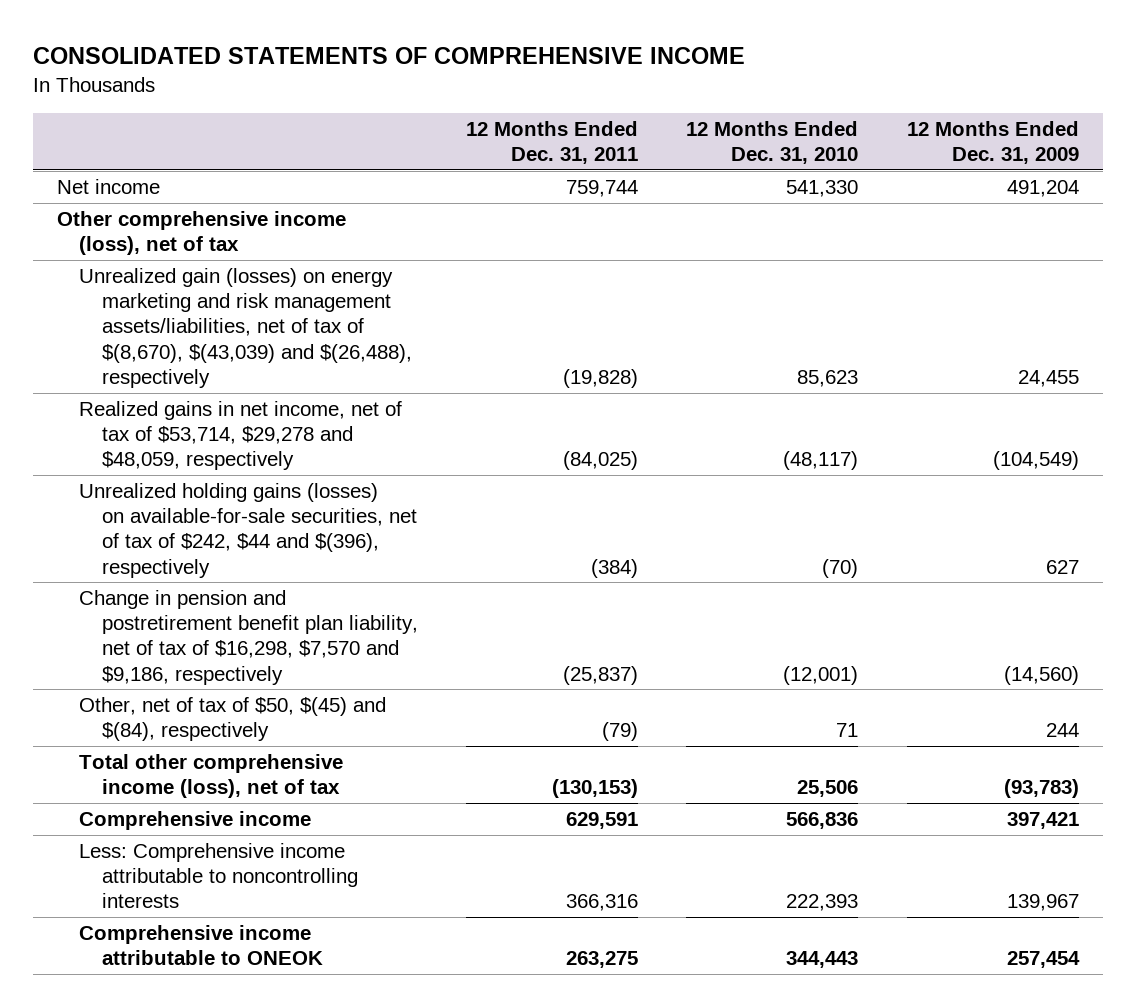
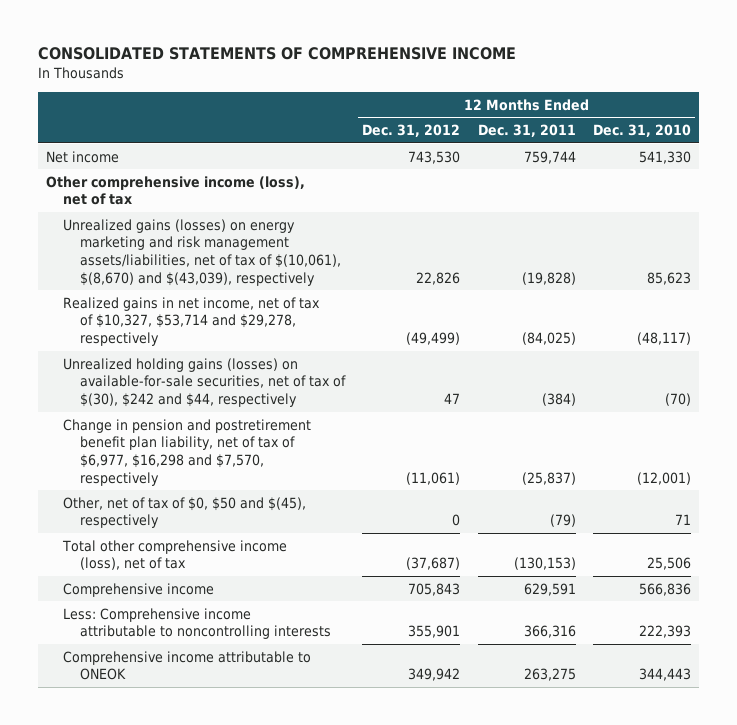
- | 12 Months Ended Dec. 31, 2011 | 12 Months Ended Dec. 31, 2010 | 12 Months Ended Dec. 31, 2009
+ | 12 Months Ended Dec. 31, 2012 | 12 Months Ended Dec. 31, 2011 | 12 Months Ended Dec. 31, 2010
- Unrealized gain (losses) on energy marketing and risk management assets/liabilities, net of tax of $(8,670), $(43,039) and $(26,488), respectively | (19,828) | 85,623 | 24,455
- Realized gains in net income, net of tax of $53,714, $29,278 and $48,059, respectively | (84,025) | (48,117) | (104,549)
- Unrealized holding gains (losses) on available-for-sale securities, net of tax of $242, $44 and $(396), respectively | (384) | (70) | 627
- Change in pension and postretirement benefit plan liability, net of tax of $16,298, $7,570 and $9,186, respectively | (25,837) | (12,001) | (14,560)
- Other, net of tax of $50, $(45) and $(84), respectively | (79) | 71 | 244
+ Unrealized gains (losses) on energy marketing and risk management assets/liabilities, net of tax of $(10,061), $(8,670) and $(43,039), respectively | 22,826 | (19,828) | 85,623
+ Realized gains in net income, net of tax of $10,327, $53,714 and $29,278, respectively | (49,499) | (84,025) | (48,117)
+ Unrealized holding gains (losses) on available-for-sale securities, net of tax of $(30), $242 and $44, respectively | 47 | (384) | (70)
+ Change in pension and postretirement benefit plan liability, net of tax of $6,977, $16,298 and $7,570, respectively | (11,061) | (25,837) | (12,001)
+ Other, net of tax of $0, $50 and $(45), respectively | 0 | (79) | 71

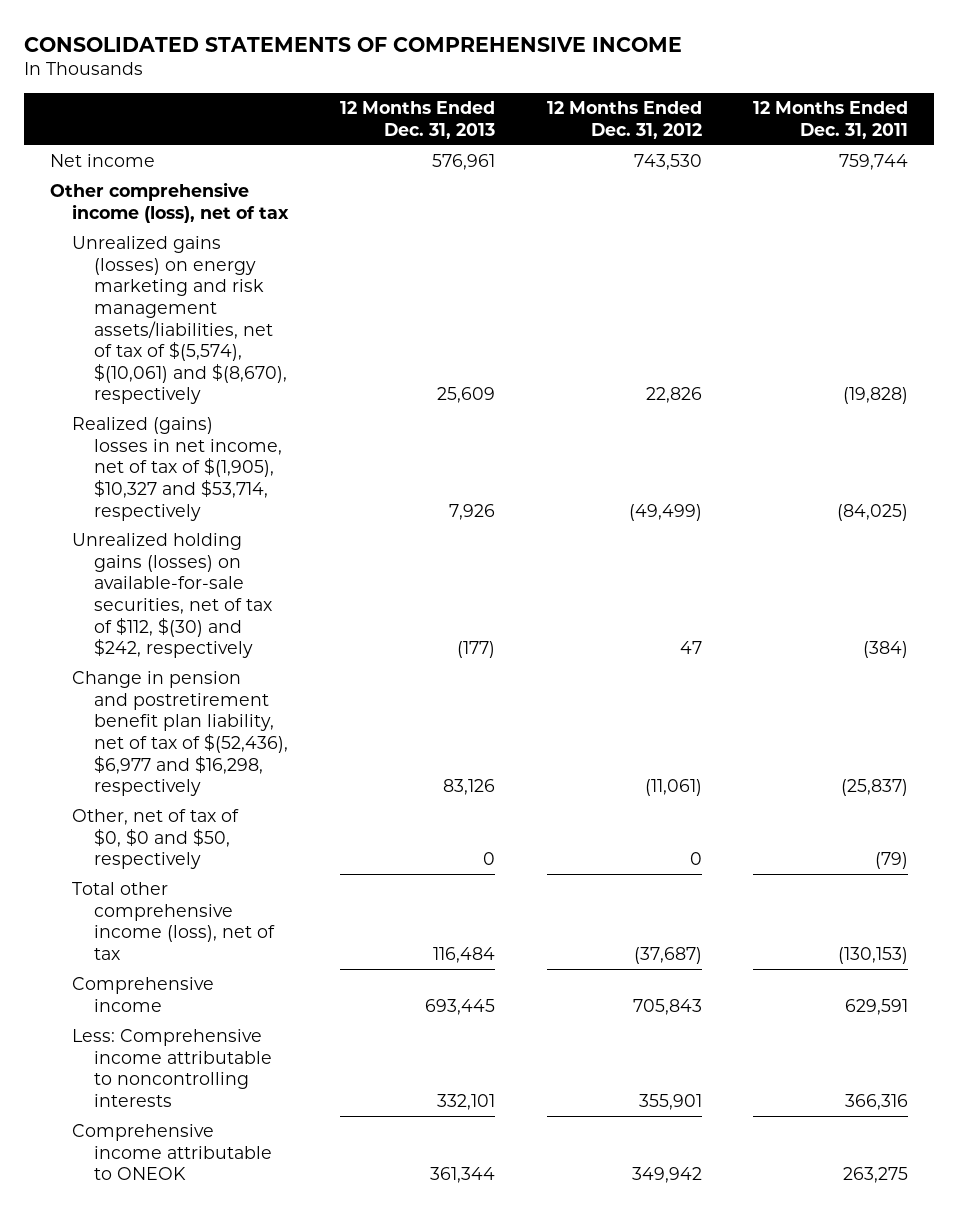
- | 12 Months Ended Dec. 31, 2012 | 12 Months Ended Dec. 31, 2011 | 12 Months Ended Dec. 31, 2010
+ | 12 Months Ended Dec. 31, 2013 | 12 Months Ended Dec. 31, 2012 | 12 Months Ended Dec. 31, 2011
- Unrealized gains (losses) on energy marketing and risk management assets/liabilities, net of tax of $(10,061), $(8,670) and $(43,039), respectively | 22,826 | (19,828) | 85,623
- Realized gains in net income, net of tax of $10,327, $53,714 and $29,278, respectively | (49,499) | (84,025) | (48,117)
- Unrealized holding gains (losses) on available-for-sale securities, net of tax of $(30), $242 and $44, respectively | 47 | (384) | (70)
- Change in pension and postretirement benefit plan liability, net of tax of $6,977, $16,298 and $7,570, respectively | (11,061) | (25,837) | (12,001)
- Other, net of tax of $0, $50 and $(45), respectively | 0 | (79) | 71
+ Unrealized gains (losses) on energy marketing and risk management assets/liabilities, net of tax of $(5,574), $(10,061) and $(8,670), respectively | 25,609 | 22,826 | (19,828)
+ Realized (gains) losses in net income, net of tax of $(1,905), $10,327 and $53,714, respectively | 7,926 | (49,499) | (84,025)
+ Unrealized holding gains (losses) on available-for-sale securities, net of tax of $112, $(30) and $242, respectively | (177) | 47 | (384)
+ Change in pension and postretirement benefit plan liability, net of tax of $(52,436), $6,977 and $16,298, respectively | 83,126 | (11,061) | (25,837)
+ Other, net of tax of $0, $0 and $50, respectively | 0 | 0 | (79)

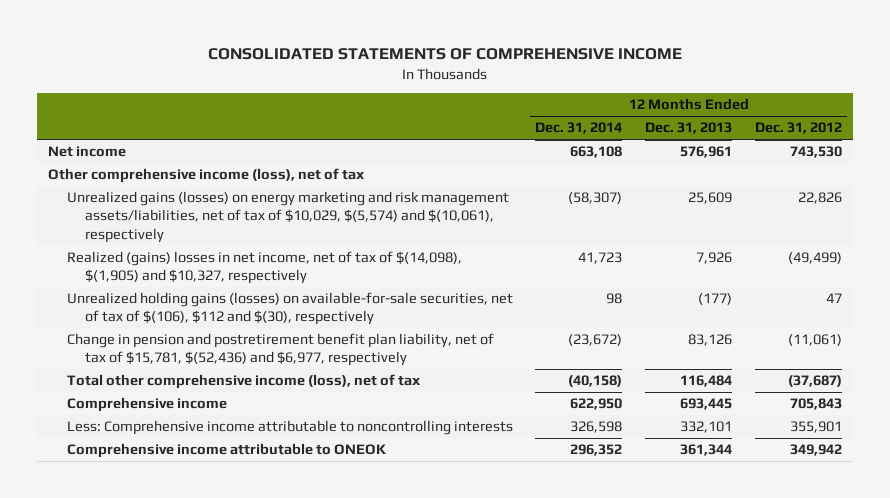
- | 12 Months Ended Dec. 31, 2013 | 12 Months Ended Dec. 31, 2012 | 12 Months Ended Dec. 31, 2011
+ | 12 Months Ended Dec. 31, 2014 | 12 Months Ended Dec. 31, 2013 | 12 Months Ended Dec. 31, 2012
- Unrealized gains (losses) on energy marketing and risk management assets/liabilities, net of tax of $(5,574), $(10,061) and $(8,670), respectively | 25,609 | 22,826 | (19,828)
- Realized (gains) losses in net income, net of tax of $(1,905), $10,327 and $53,714, respectively | 7,926 | (49,499) | (84,025)
- Unrealized holding gains (losses) on available-for-sale securities, net of tax of $112, $(30) and $242, respectively | (177) | 47 | (384)
- Change in pension and postretirement benefit plan liability, net of tax of $(52,436), $6,977 and $16,298, respectively | 83,126 | (11,061) | (25,837)
- Other, net of tax of $0, $0 and $50, respectively | 0 | 0 | (79)
+ Unrealized gains (losses) on energy marketing and risk management assets/liabilities, net of tax of $10,029, $(5,574) and $(10,061), respectively | (58,307) | 25,609 | 22,826
+ Realized (gains) losses in net income, net of tax of $(14,098), $(1,905) and $10,327, respectively | 41,723 | 7,926 | (49,499)
+ Unrealized holding gains (losses) on available-for-sale securities, net of tax of $(106), $112 and $(30), respectively | 98 | (177) | 47
+ Change in pension and postretirement benefit plan liability, net of tax of $15,781, $(52,436) and $6,977, respectively | (23,672) | 83,126 | (11,061)

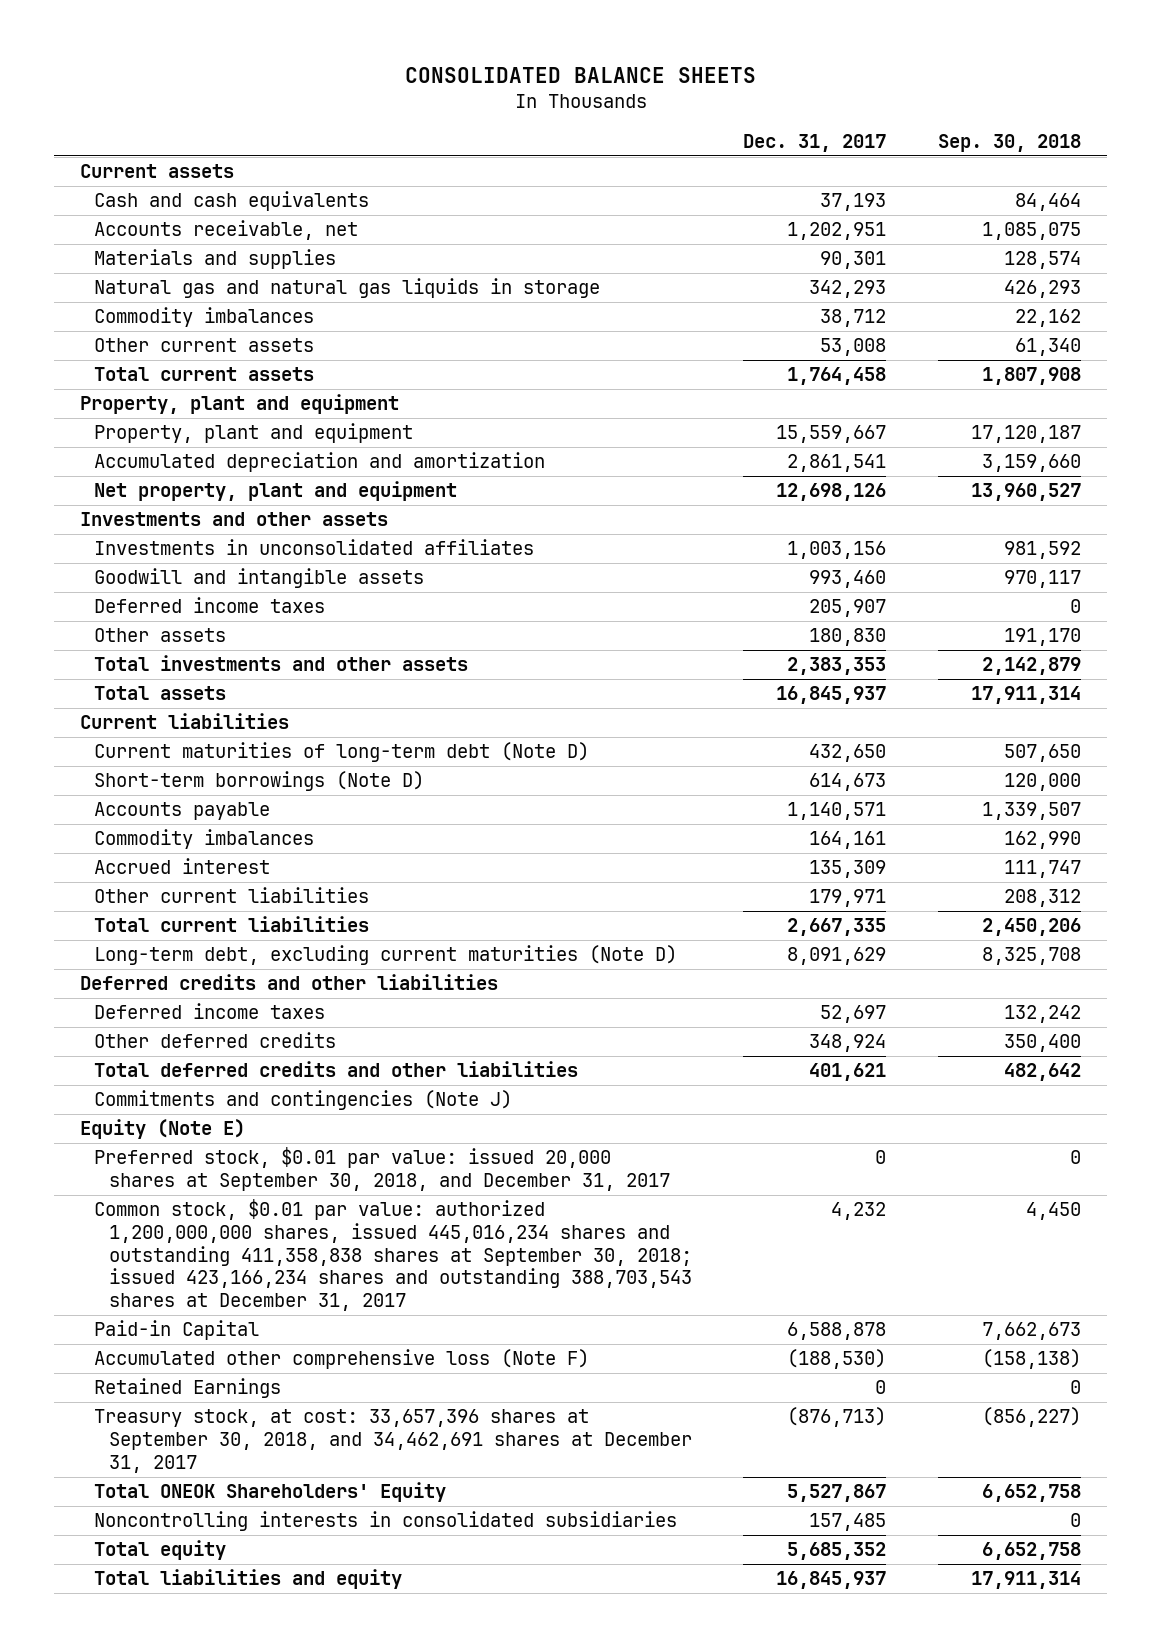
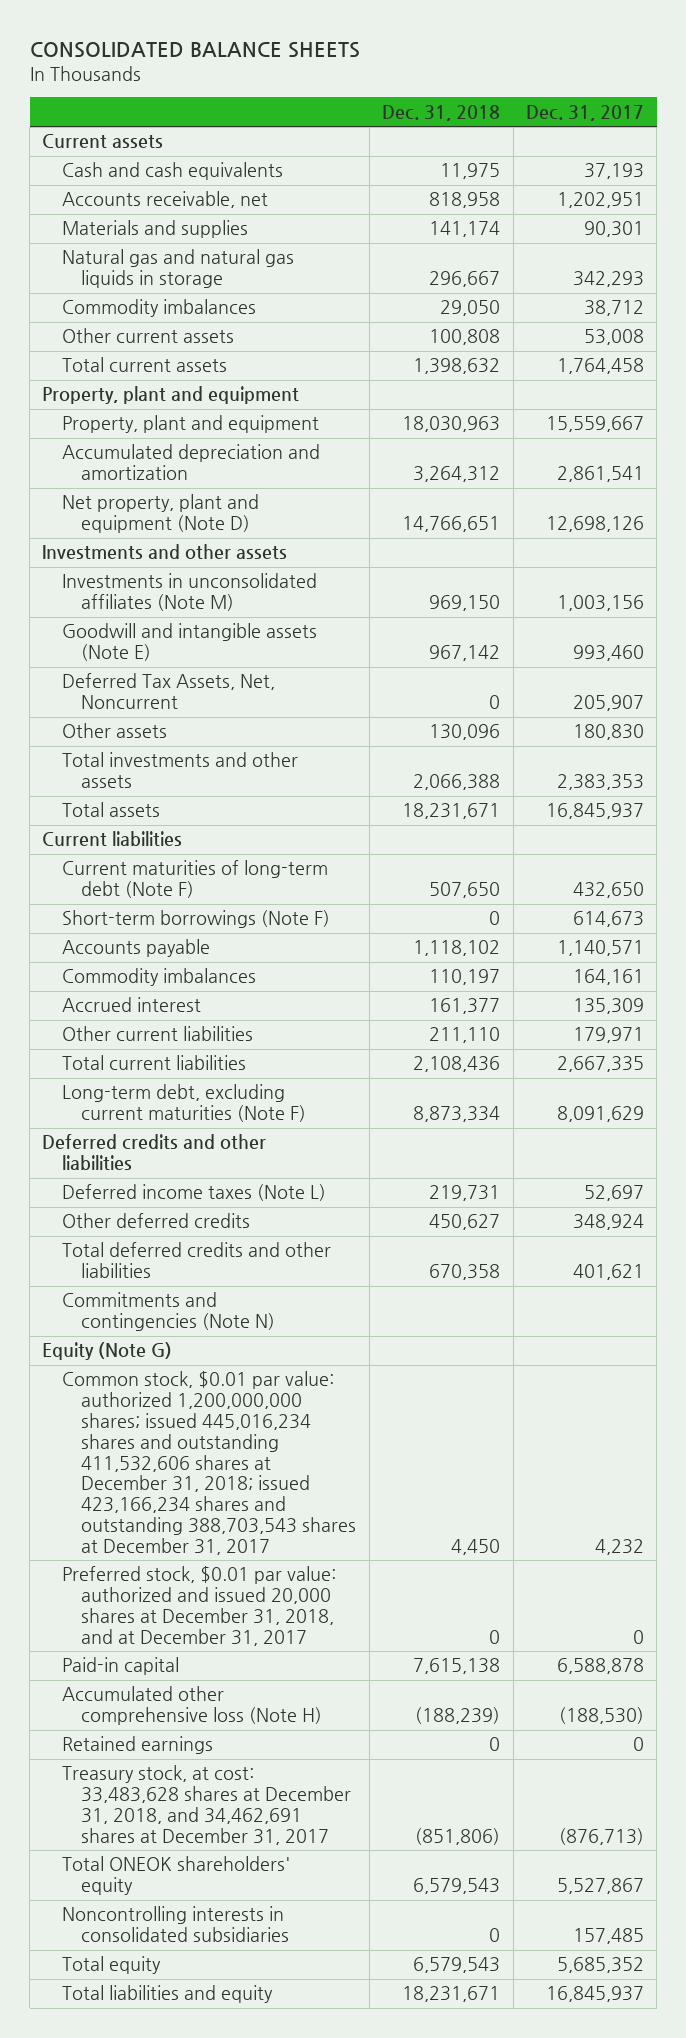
- | Dec. 31, 2017 | Sep. 30, 2018
+ | Dec. 31, 2018 | Dec. 31, 2017
- Net property, plant and equipment | 12,698,126 | 13,960,527
+ Net property, plant and equipment (Note D) | 14,766,651 | 12,698,126
- Investments in unconsolidated affiliates | 1,003,156 | 981,592
- Goodwill and intangible assets | 993,460 | 970,117
- Deferred income taxes | 205,907 | 0
+ Investments in unconsolidated affiliates (Note M) | 969,150 | 1,003,156
+ Goodwill and intangible assets (Note E) | 967,142 | 993,460
+ Deferred Tax Assets, Net, Noncurrent | 0 | 205,907
- Current maturities of long-term debt (Note D) | 432,650 | 507,650
- Short-term borrowings (Note D) | 614,673 | 120,000
+ Current maturities of long-term debt (Note F) | 507,650 | 432,650
+ Short-term borrowings (Note F) | 0 | 614,673
- Long-term debt, excluding current maturities (Note D) | 8,091,629 | 8,325,708
+ Long-term debt, excluding current maturities (Note F) | 8,873,334 | 8,091,629
- Deferred income taxes | 52,697 | 132,242
+ Deferred income taxes (Note L) | 219,731 | 52,697
- Commitments and contingencies (Note J)
- Equity (Note E)
- Preferred stock, $0.01 par value: issued 20,000 shares at September 30, 2018, and December 31, 2017 | 0 | 0
- Common stock, $0.01 par value: authorized 1,200,000,000 shares, issued 445,016,234 shares and outstanding 411,358,838 shares at September 30, 2018; issued 423,166,234 shares and outstanding 388,703,543 shares at December 31, 2017 | 4,232 | 4,450
- Paid-in Capital | 6,588,878 | 7,662,673
- Accumulated other comprehensive loss (Note F) | (188,530) | (158,138)
- Retained Earnings | 0 | 0
- Treasury stock, at cost: 33,657,396 shares at September 30, 2018, and 34,462,691 shares at December 31, 2017 | (876,713) | (856,227)
- Total ONEOK Shareholders' Equity | 5,527,867 | 6,652,758
+ Commitments and contingencies (Note N)
+ Equity (Note G)
+ Common stock, $0.01 par value: authorized 1,200,000,000 shares; issued 445,016,234 shares and outstanding 411,532,606 shares at December 31, 2018; issued 423,166,234 shares and outstanding 388,703,543 shares at December 31, 2017 | 4,450 | 4,232
+ Preferred stock, $0.01 par value: authorized and issued 20,000 shares at December 31, 2018, and at December 31, 2017 | 0 | 0
+ Paid-in capital | 7,615,138 | 6,588,878
+ Accumulated other comprehensive loss (Note H) | (188,239) | (188,530)
+ Retained earnings | 0 | 0
+ Treasury stock, at cost: 33,483,628 shares at December 31, 2018, and 34,462,691 shares at December 31, 2017 | (851,806) | (876,713)
+ Total ONEOK shareholders' equity | 6,579,543 | 5,527,867

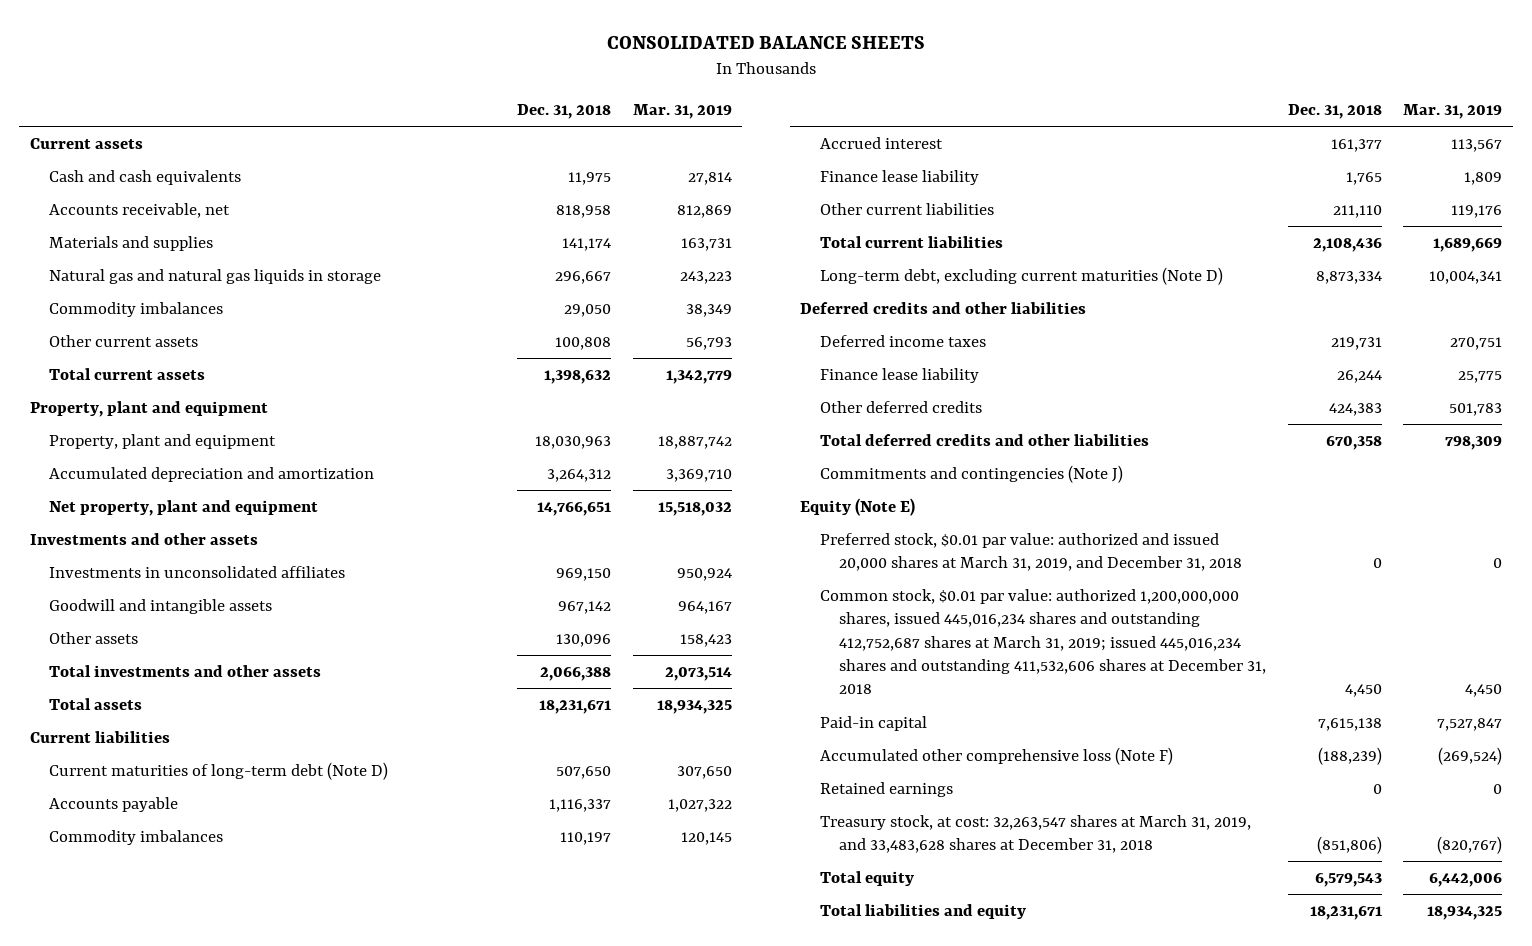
- | Dec. 31, 2018 | Dec. 31, 2017
+ | Dec. 31, 2018 | Mar. 31, 2019
- Net property, plant and equipment (Note D) | 14,766,651 | 12,698,126
+ Net property, plant and equipment | 14,766,651 | 15,518,032
- Investments in unconsolidated affiliates (Note M) | 969,150 | 1,003,156
- Goodwill and intangible assets (Note E) | 967,142 | 993,460
- Deferred Tax Assets, Net, Noncurrent | 0 | 205,907
+ Investments in unconsolidated affiliates | 969,150 | 950,924
+ Goodwill and intangible assets | 967,142 | 964,167
- Current maturities of long-term debt (Note F) | 507,650 | 432,650
- Short-term borrowings (Note F) | 0 | 614,673
- Accounts payable | 1,118,102 | 1,140,571
+ Current maturities of long-term debt (Note D) | 507,650 | 307,650
+ Accounts payable | 1,116,337 | 1,027,322
+ Finance lease liability | 1,765 | 1,809
- Long-term debt, excluding current maturities (Note F) | 8,873,334 | 8,091,629
+ Long-term debt, excluding current maturities (Note D) | 8,873,334 | 10,004,341
- Deferred income taxes (Note L) | 219,731 | 52,697
- Other deferred credits | 450,627 | 348,924
+ Deferred income taxes | 219,731 | 270,751
+ Finance lease liability | 26,244 | 25,775
+ Other deferred credits | 424,383 | 501,783
- Commitments and contingencies (Note N)
- Equity (Note G)
- Common stock, $0.01 par value: authorized 1,200,000,000 shares; issued 445,016,234 shares and outstanding 411,532,606 shares at December 31, 2018; issued 423,166,234 shares and outstanding 388,703,543 shares at December 31, 2017 | 4,450 | 4,232
- Preferred stock, $0.01 par value: authorized and issued 20,000 shares at December 31, 2018, and at December 31, 2017 | 0 | 0
+ Commitments and contingencies (Note J)
+ Equity (Note E)
+ Preferred stock, $0.01 par value: authorized and issued 20,000 shares at March 31, 2019, and December 31, 2018 | 0 | 0
+ Common stock, $0.01 par value: authorized 1,200,000,000 shares, issued 445,016,234 shares and outstanding 412,752,687 shares at March 31, 2019; issued 445,016,234 shares and outstanding 411,532,606 shares at December 31, 2018 | 4,450 | 4,450
- Accumulated other comprehensive loss (Note H) | (188,239) | (188,530)
+ Accumulated other comprehensive loss (Note F) | (188,239) | (269,524)
- Treasury stock, at cost: 33,483,628 shares at December 31, 2018, and 34,462,691 shares at December 31, 2017 | (851,806) | (876,713)
- Total ONEOK shareholders' equity | 6,579,543 | 5,527,867
- Noncontrolling interests in consolidated subsidiaries | 0 | 157,485
+ Treasury stock, at cost: 32,263,547 shares at March 31, 2019, and 33,483,628 shares at December 31, 2018 | (851,806) | (820,767)

